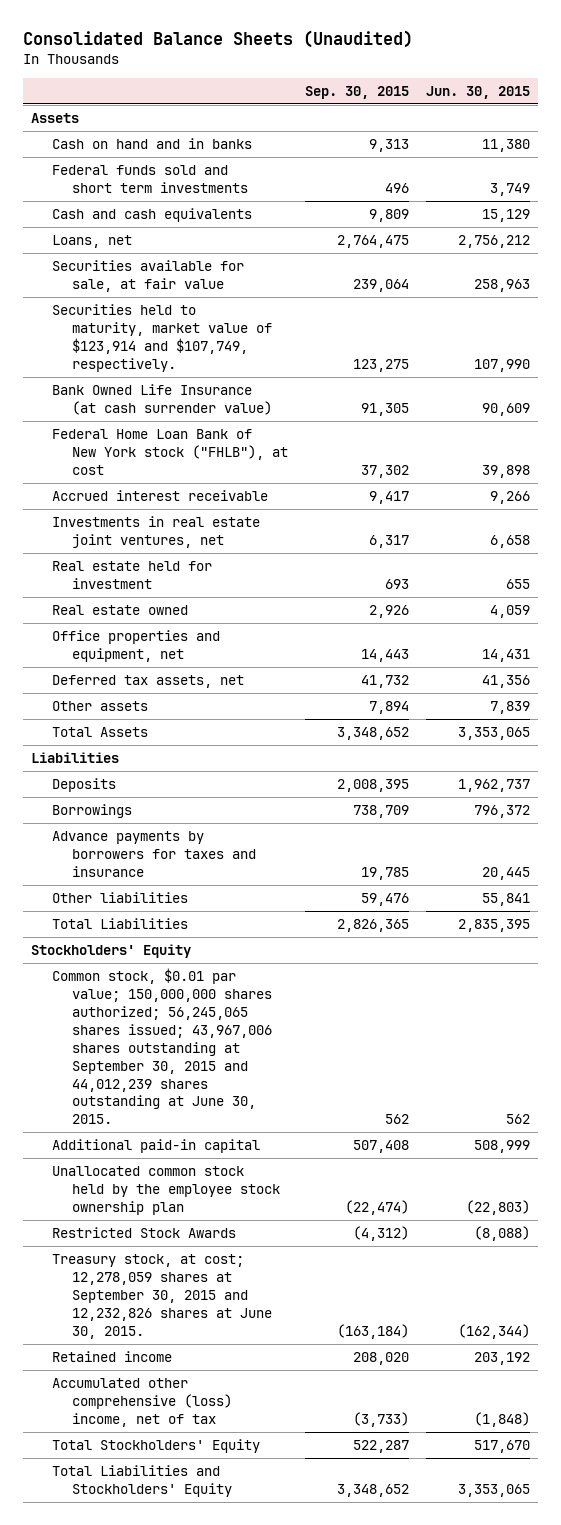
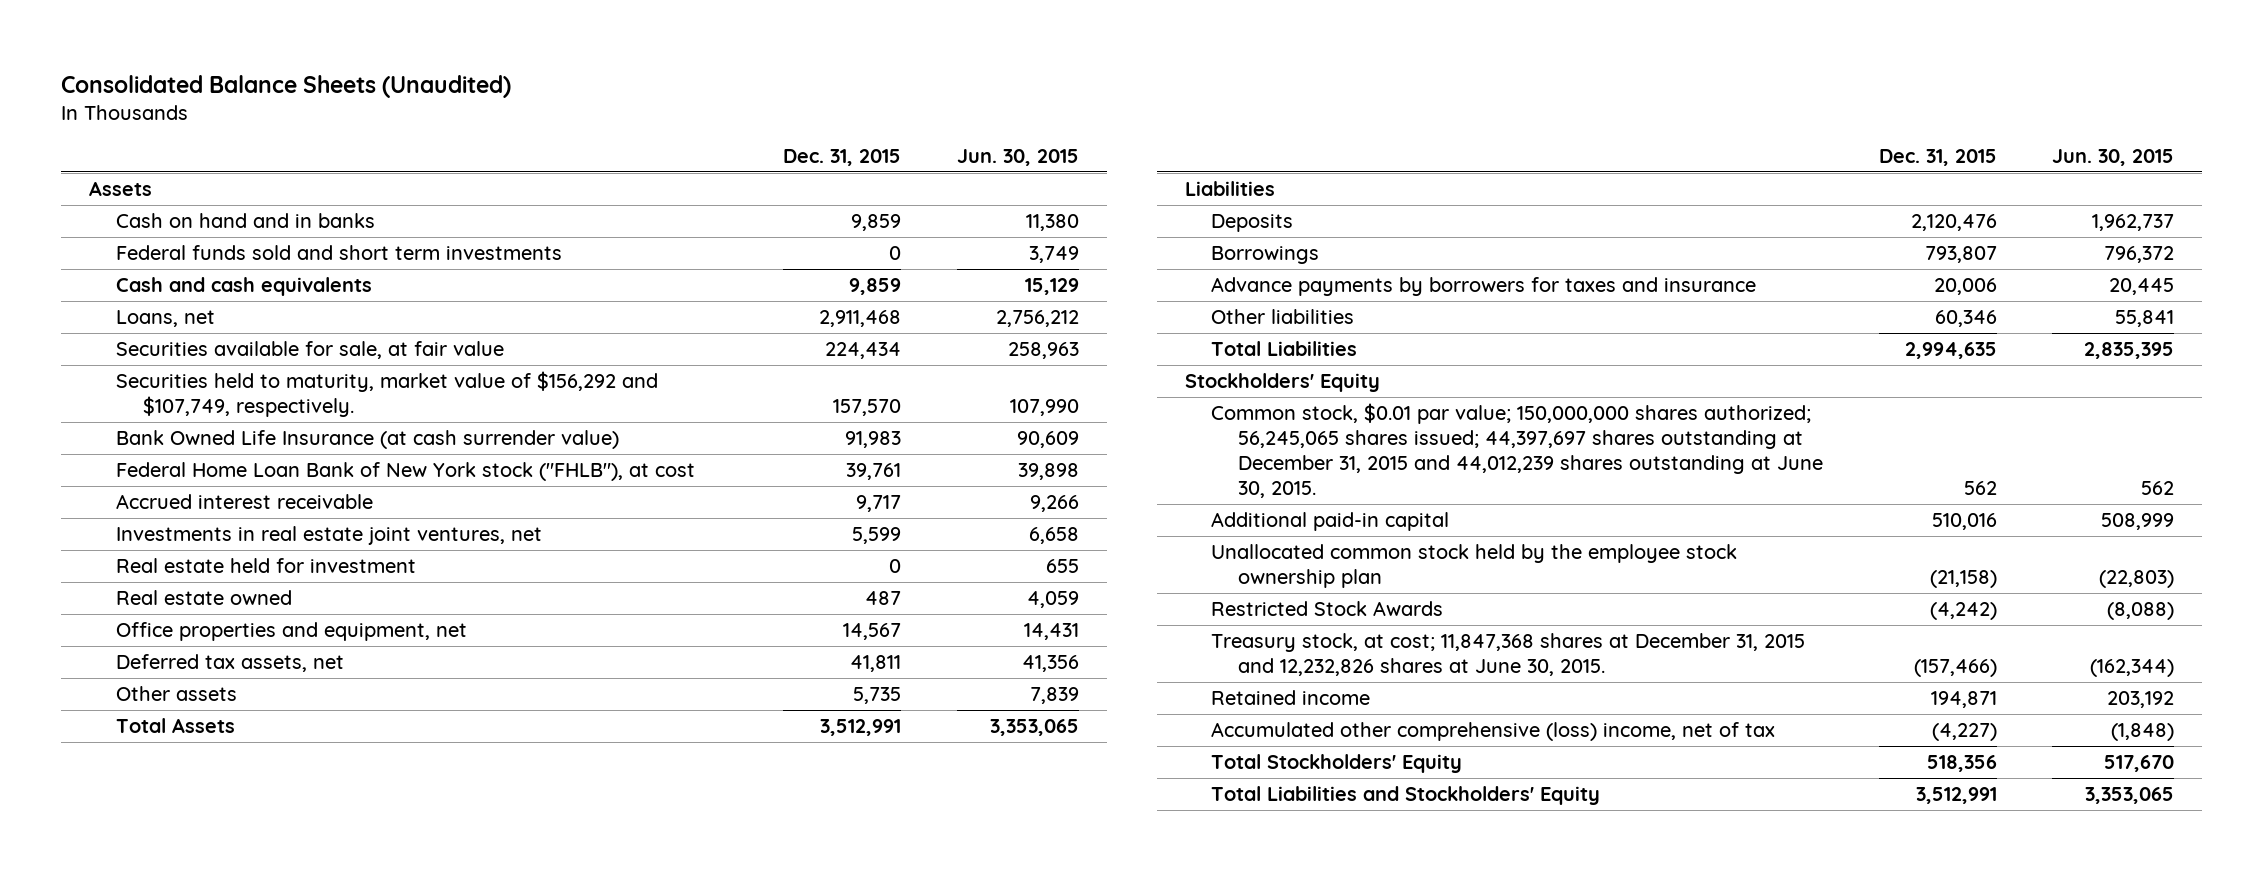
- | Sep. 30, 2015 | Jun. 30, 2015
+ | Dec. 31, 2015 | Jun. 30, 2015
- Securities held to maturity, market value of $123,914 and $107,749, respectively. | 123,275 | 107,990
+ Securities held to maturity, market value of $156,292 and $107,749, respectively. | 157,570 | 107,990
- Common stock, $0.01 par value; 150,000,000 shares authorized; 56,245,065 shares issued; 43,967,006 shares outstanding at September 30, 2015 and 44,012,239 shares outstanding at June 30, 2015. | 562 | 562
+ Common stock, $0.01 par value; 150,000,000 shares authorized; 56,245,065 shares issued; 44,397,697 shares outstanding at December 31, 2015 and 44,012,239 shares outstanding at June 30, 2015. | 562 | 562
- Treasury stock, at cost; 12,278,059 shares at September 30, 2015 and 12,232,826 shares at June 30, 2015. | (163,184) | (162,344)
+ Treasury stock, at cost; 11,847,368 shares at December 31, 2015 and 12,232,826 shares at June 30, 2015. | (157,466) | (162,344)

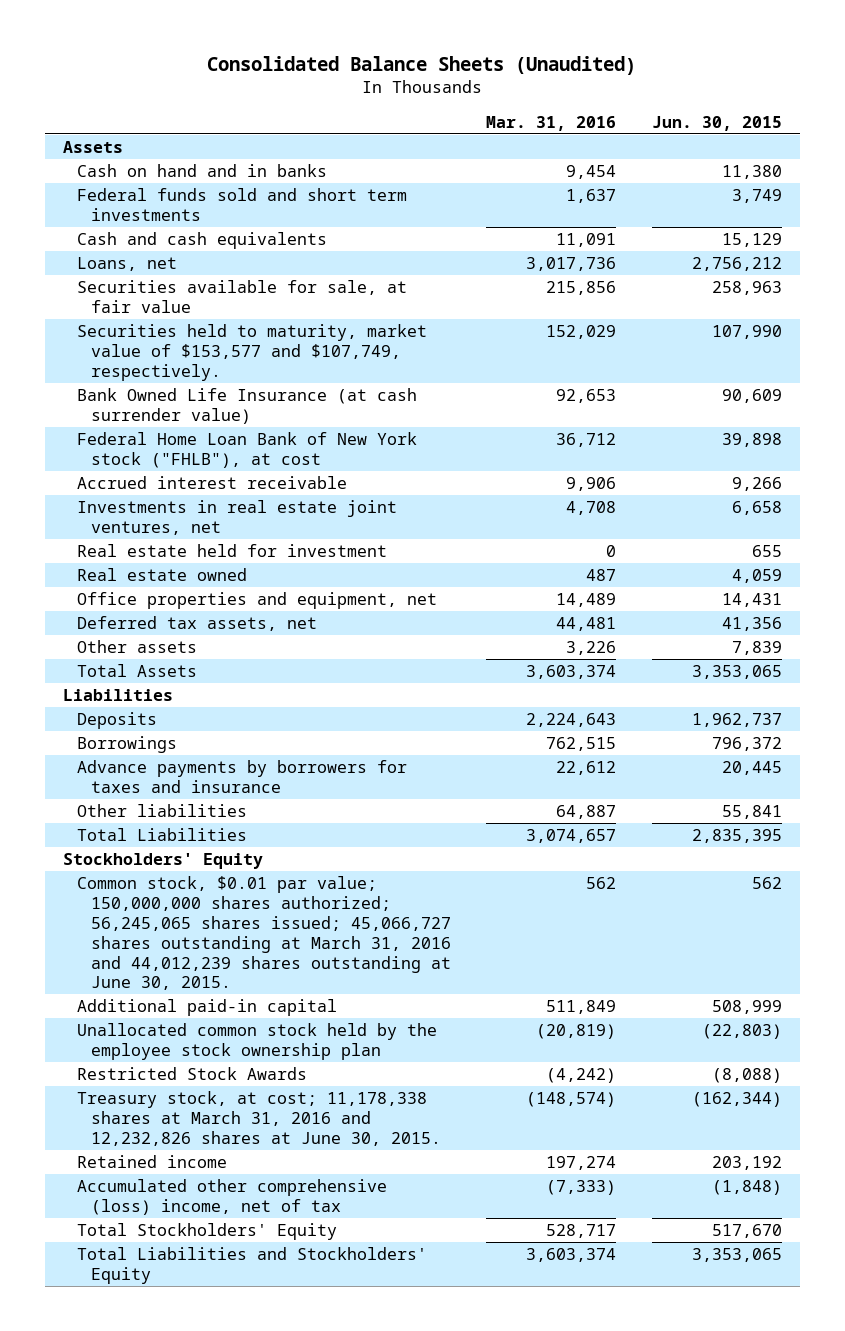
- | Dec. 31, 2015 | Jun. 30, 2015
+ | Mar. 31, 2016 | Jun. 30, 2015
- Securities held to maturity, market value of $156,292 and $107,749, respectively. | 157,570 | 107,990
+ Securities held to maturity, market value of $153,577 and $107,749, respectively. | 152,029 | 107,990
- Common stock, $0.01 par value; 150,000,000 shares authorized; 56,245,065 shares issued; 44,397,697 shares outstanding at December 31, 2015 and 44,012,239 shares outstanding at June 30, 2015. | 562 | 562
+ Common stock, $0.01 par value; 150,000,000 shares authorized; 56,245,065 shares issued; 45,066,727 shares outstanding at March 31, 2016 and 44,012,239 shares outstanding at June 30, 2015. | 562 | 562
- Treasury stock, at cost; 11,847,368 shares at December 31, 2015 and 12,232,826 shares at June 30, 2015. | (157,466) | (162,344)
+ Treasury stock, at cost; 11,178,338 shares at March 31, 2016 and 12,232,826 shares at June 30, 2015. | (148,574) | (162,344)

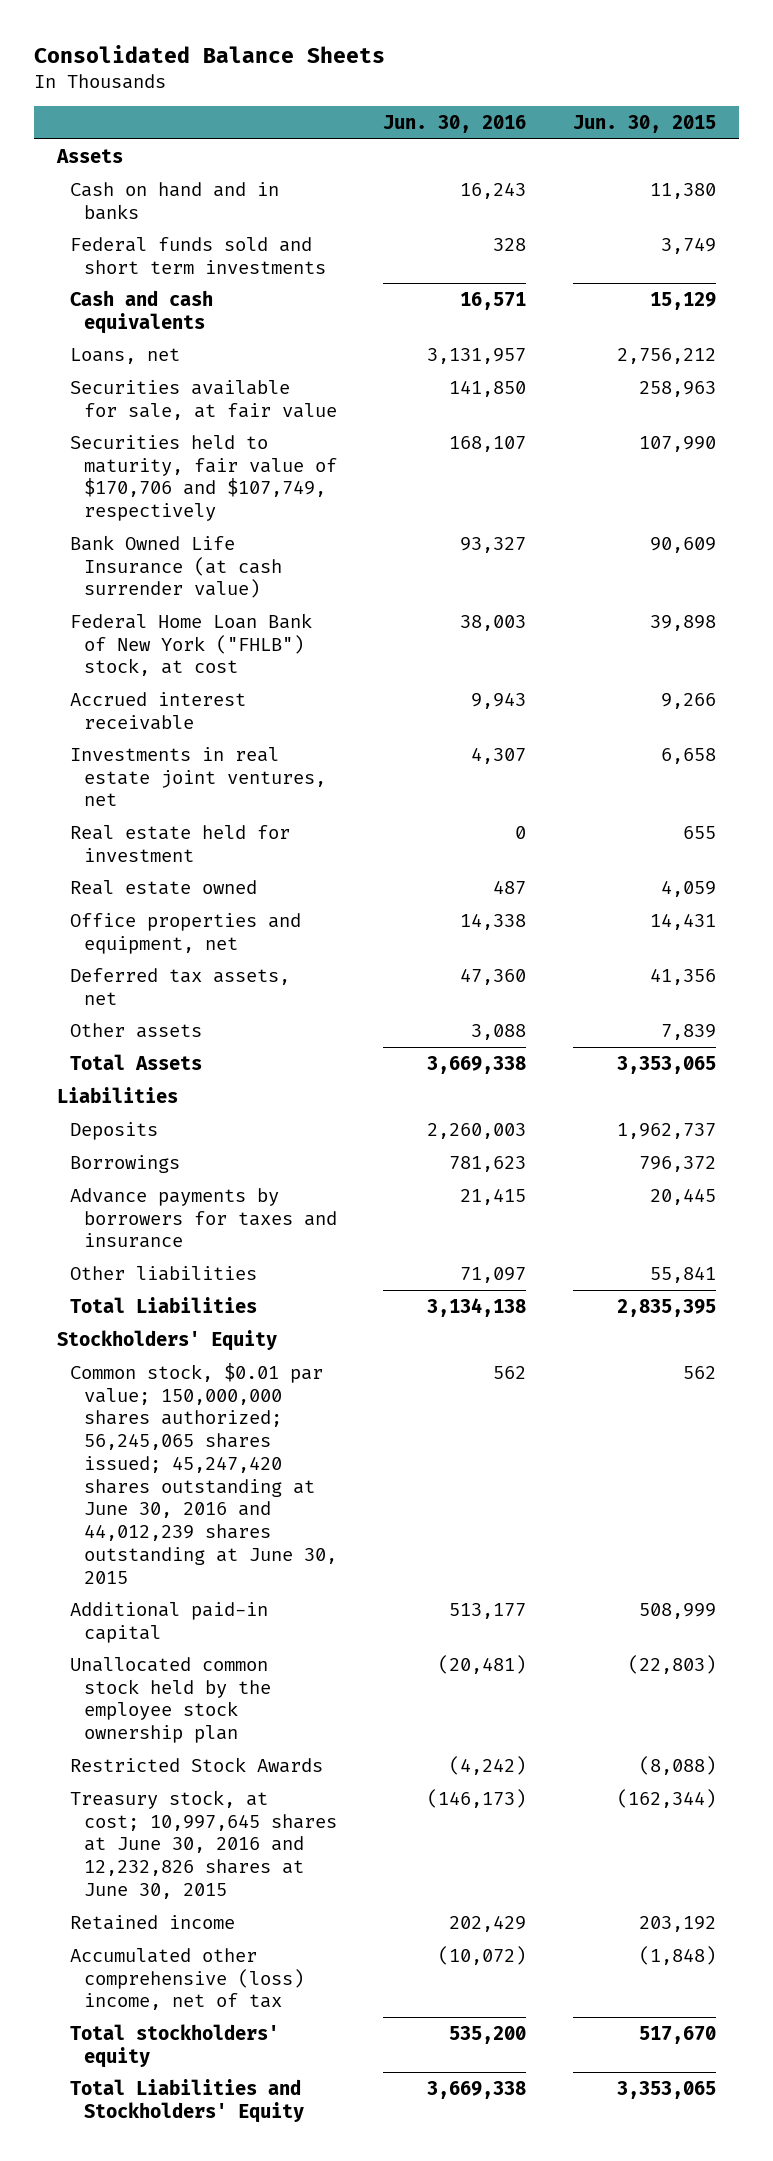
- Consolidated Balance Sheets (Unaudited)
+ Consolidated Balance Sheets
- | Mar. 31, 2016 | Jun. 30, 2015
+ | Jun. 30, 2016 | Jun. 30, 2015
- Securities held to maturity, market value of $153,577 and $107,749, respectively. | 152,029 | 107,990
+ Securities held to maturity, fair value of $170,706 and $107,749, respectively | 168,107 | 107,990
- Federal Home Loan Bank of New York stock ("FHLB"), at cost | 36,712 | 39,898
+ Federal Home Loan Bank of New York ("FHLB") stock, at cost | 38,003 | 39,898
- Common stock, $0.01 par value; 150,000,000 shares authorized; 56,245,065 shares issued; 45,066,727 shares outstanding at March 31, 2016 and 44,012,239 shares outstanding at June 30, 2015. | 562 | 562
+ Common stock, $0.01 par value; 150,000,000 shares authorized; 56,245,065 shares issued; 45,247,420 shares outstanding at June 30, 2016 and 44,012,239 shares outstanding at June 30, 2015 | 562 | 562
- Treasury stock, at cost; 11,178,338 shares at March 31, 2016 and 12,232,826 shares at June 30, 2015. | (148,574) | (162,344)
+ Treasury stock, at cost; 10,997,645 shares at June 30, 2016 and 12,232,826 shares at June 30, 2015 | (146,173) | (162,344)
- Total Stockholders' Equity | 528,717 | 517,670
+ Total stockholders' equity | 535,200 | 517,670

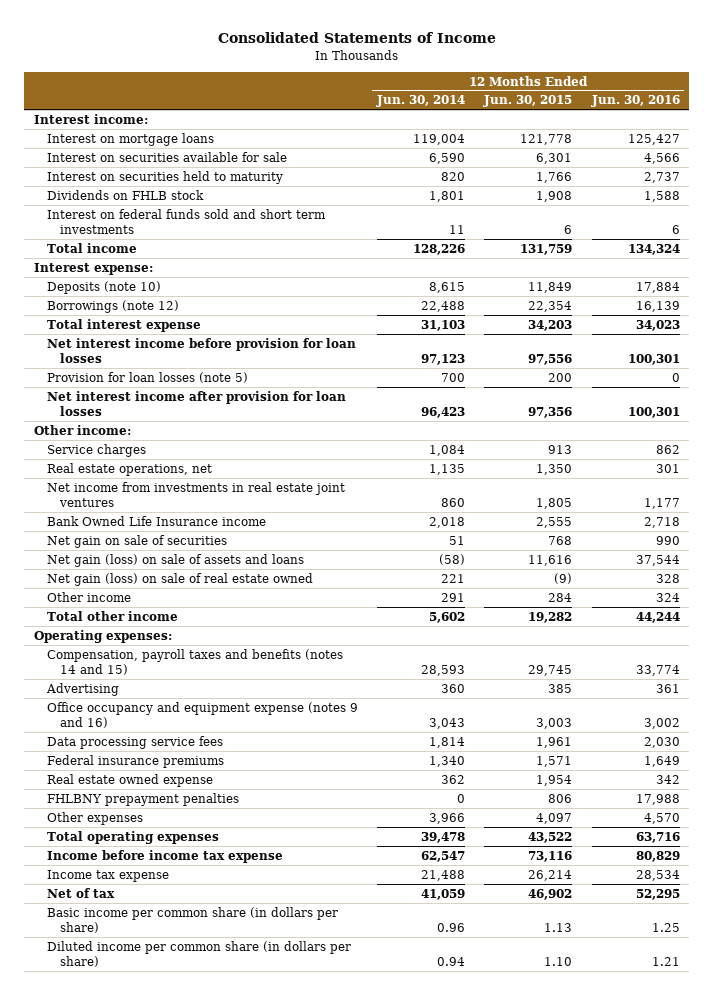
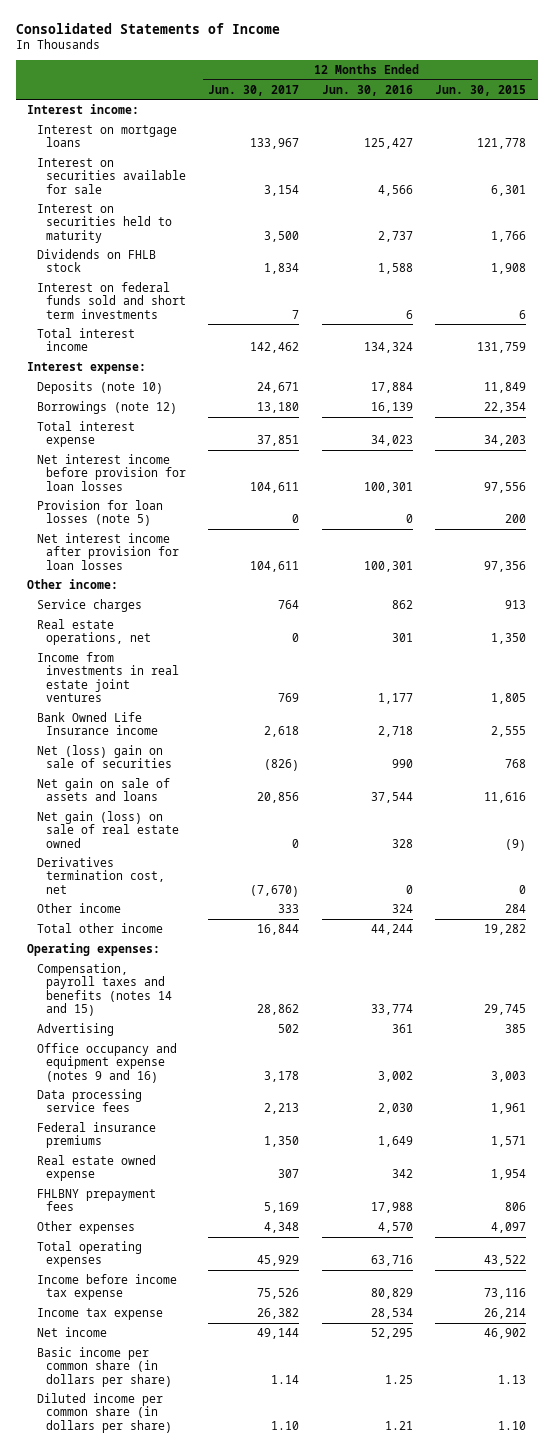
- | 12 Months Ended Jun. 30, 2014 | 12 Months Ended Jun. 30, 2015 | 12 Months Ended Jun. 30, 2016
+ | 12 Months Ended Jun. 30, 2017 | 12 Months Ended Jun. 30, 2016 | 12 Months Ended Jun. 30, 2015
- Total income | 128,226 | 131,759 | 134,324
+ Total interest income | 142,462 | 134,324 | 131,759
- Net income from investments in real estate joint ventures | 860 | 1,805 | 1,177
+ Income from investments in real estate joint ventures | 769 | 1,177 | 1,805
- Net gain on sale of securities | 51 | 768 | 990
- Net gain (loss) on sale of assets and loans | (58) | 11,616 | 37,544
+ Net (loss) gain on sale of securities | (826) | 990 | 768
+ Net gain on sale of assets and loans | 20,856 | 37,544 | 11,616
+ Derivatives termination cost, net | (7,670) | 0 | 0
- FHLBNY prepayment penalties | 0 | 806 | 17,988
+ FHLBNY prepayment fees | 5,169 | 17,988 | 806
- Net of tax | 41,059 | 46,902 | 52,295
+ Net income | 49,144 | 52,295 | 46,902

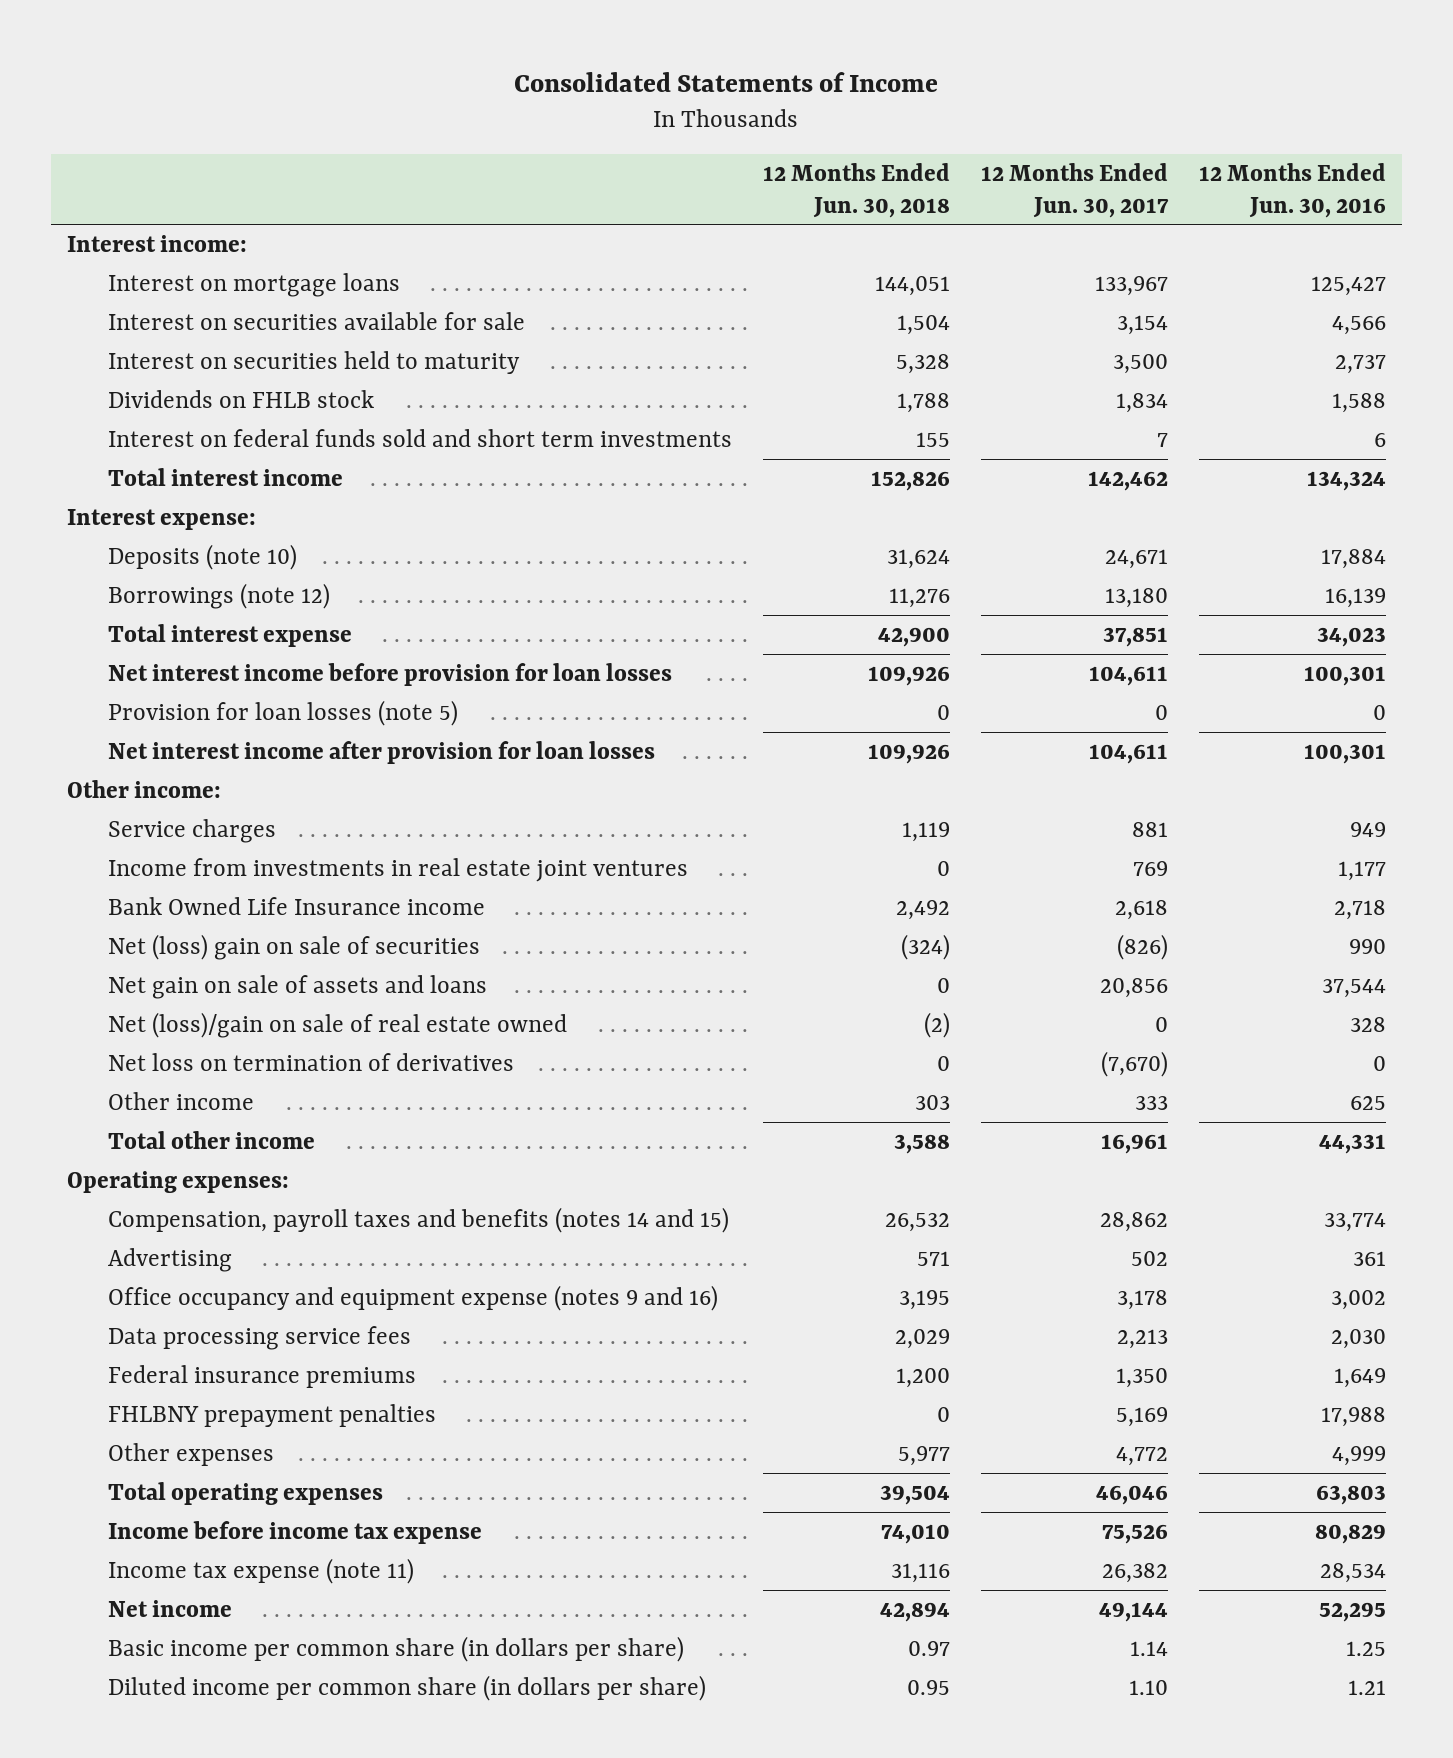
- | 12 Months Ended Jun. 30, 2017 | 12 Months Ended Jun. 30, 2016 | 12 Months Ended Jun. 30, 2015
+ | 12 Months Ended Jun. 30, 2018 | 12 Months Ended Jun. 30, 2017 | 12 Months Ended Jun. 30, 2016
- Service charges | 764 | 862 | 913
- Real estate operations, net | 0 | 301 | 1,350
+ Service charges | 1,119 | 881 | 949
- Net gain (loss) on sale of real estate owned | 0 | 328 | (9)
- Derivatives termination cost, net | (7,670) | 0 | 0
- Other income | 333 | 324 | 284
- Total other income | 16,844 | 44,244 | 19,282
+ Net (loss)/gain on sale of real estate owned | (2) | 0 | 328
+ Net loss on termination of derivatives | 0 | (7,670) | 0
+ Other income | 303 | 333 | 625
+ Total other income | 3,588 | 16,961 | 44,331
- Real estate owned expense | 307 | 342 | 1,954
- FHLBNY prepayment fees | 5,169 | 17,988 | 806
- Other expenses | 4,348 | 4,570 | 4,097
- Total operating expenses | 45,929 | 63,716 | 43,522
+ FHLBNY prepayment penalties | 0 | 5,169 | 17,988
+ Other expenses | 5,977 | 4,772 | 4,999
+ Total operating expenses | 39,504 | 46,046 | 63,803
- Income tax expense | 26,382 | 28,534 | 26,214
+ Income tax expense (note 11) | 31,116 | 26,382 | 28,534

